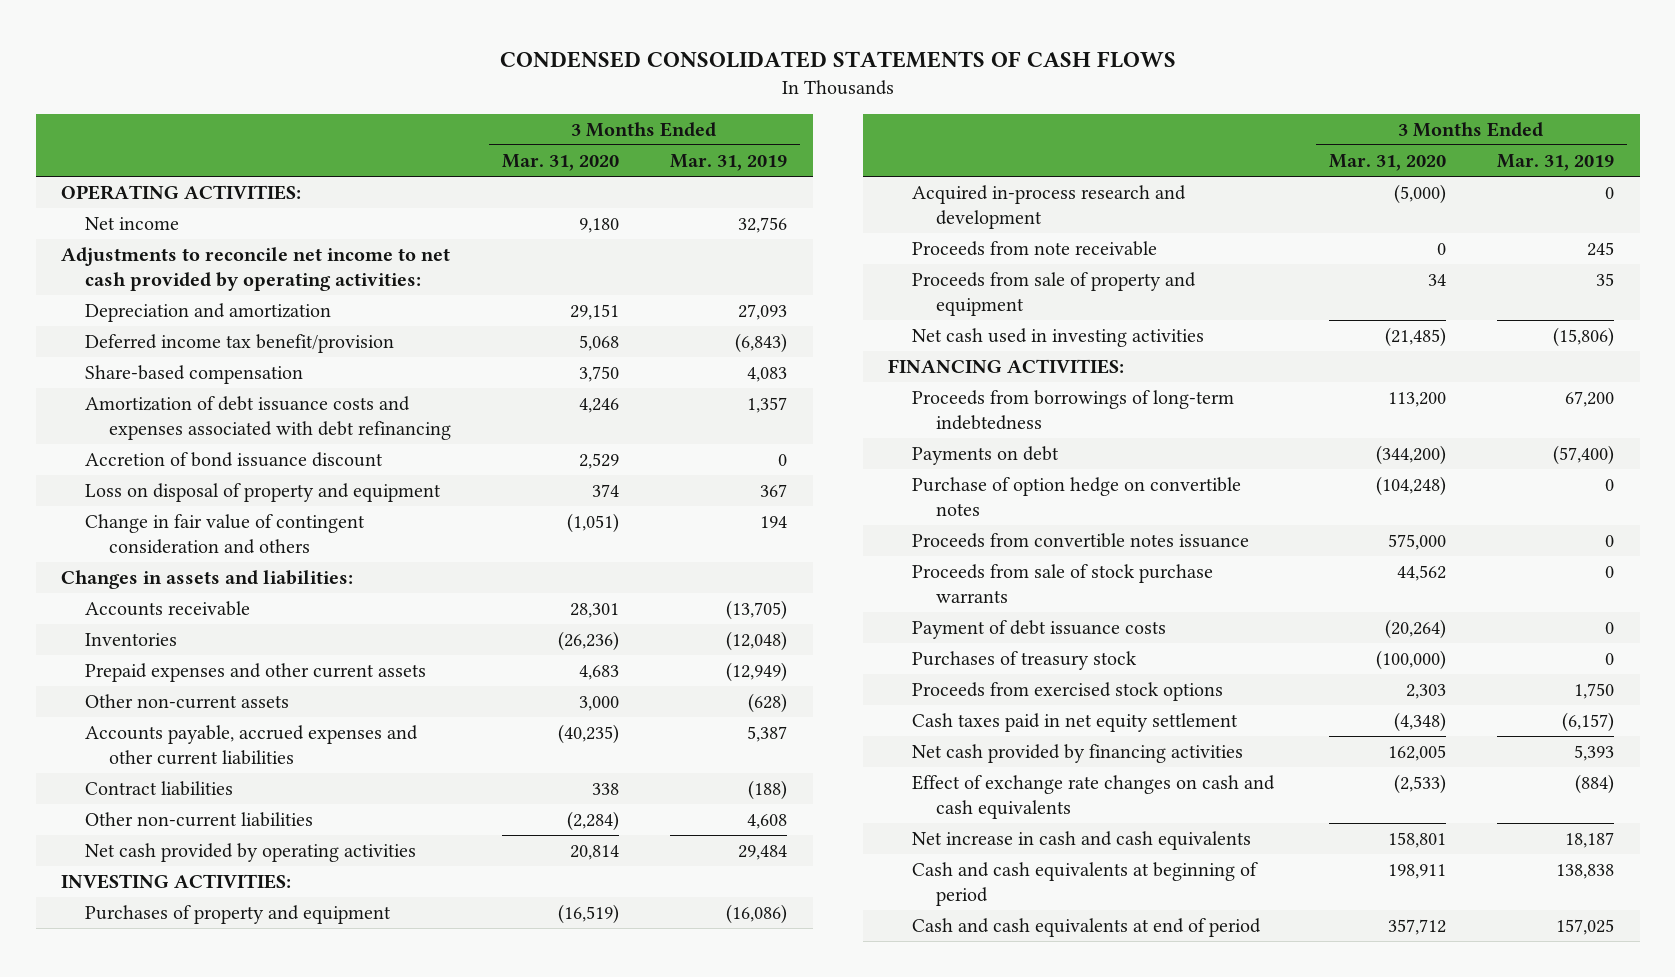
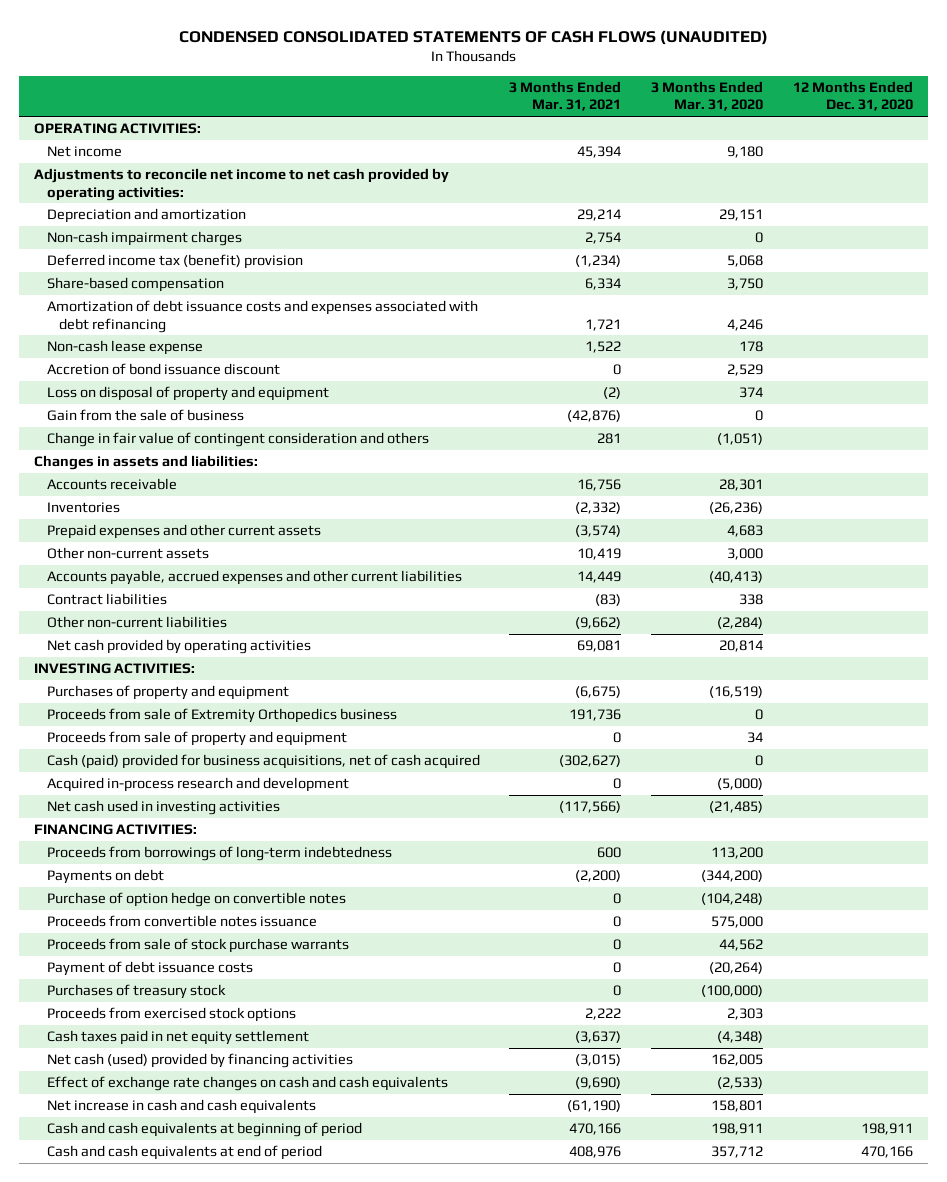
- CONDENSED CONSOLIDATED STATEMENTS OF CASH FLOWS
+ CONDENSED CONSOLIDATED STATEMENTS OF CASH FLOWS (UNAUDITED)
- | 3 Months Ended Mar. 31, 2020 | 3 Months Ended Mar. 31, 2019
+ | 3 Months Ended Mar. 31, 2021 | 3 Months Ended Mar. 31, 2020 | 12 Months Ended Dec. 31, 2020
- Deferred income tax benefit/provision | 5,068 | (6,843)
+ Non-cash impairment charges | 2,754 | 0 |
+ Deferred income tax (benefit) provision | (1,234) | 5,068 |
+ Non-cash lease expense | 1,522 | 178 |
+ Gain from the sale of business | (42,876) | 0 |
- Accounts payable, accrued expenses and other current liabilities | (40,235) | 5,387
+ Accounts payable, accrued expenses and other current liabilities | 14,449 | (40,413) |
- Proceeds from note receivable | 0 | 245
+ Proceeds from sale of Extremity Orthopedics business | 191,736 | 0 |
+ Cash (paid) provided for business acquisitions, net of cash acquired | (302,627) | 0 |
moved down: Acquired in-process research and development | 0 | (5,000) |
- Net cash provided by financing activities | 162,005 | 5,393
+ Net cash (used) provided by financing activities | (3,015) | 162,005 |

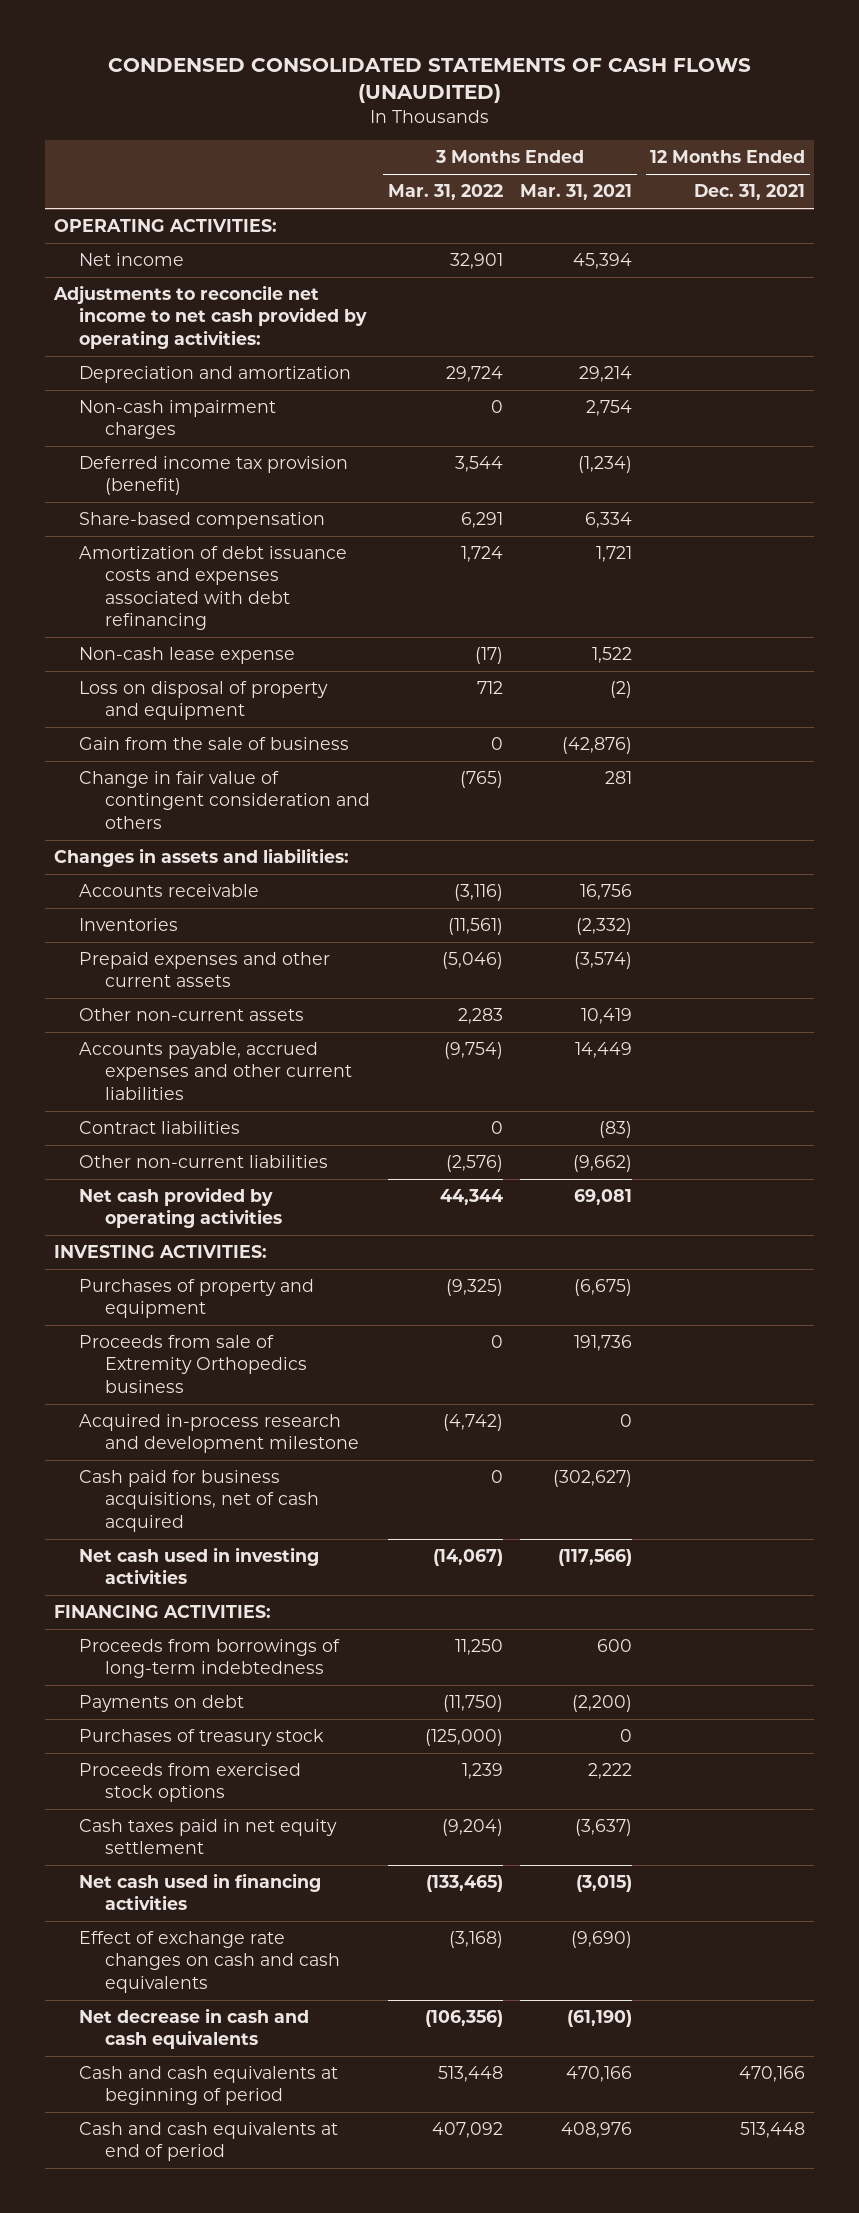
- | 3 Months Ended Mar. 31, 2021 | 3 Months Ended Mar. 31, 2020 | 12 Months Ended Dec. 31, 2020
+ | 3 Months Ended Mar. 31, 2022 | 3 Months Ended Mar. 31, 2021 | 12 Months Ended Dec. 31, 2021
- Deferred income tax (benefit) provision | (1,234) | 5,068 |
+ Deferred income tax provision (benefit) | 3,544 | (1,234) |
- Accretion of bond issuance discount | 0 | 2,529 |
- Proceeds from sale of property and equipment | 0 | 34 |
- Cash (paid) provided for business acquisitions, net of cash acquired | (302,627) | 0 |
- Acquired in-process research and development | 0 | (5,000) |
+ Acquired in-process research and development milestone | (4,742) | 0 |
+ Cash paid for business acquisitions, net of cash acquired | 0 | (302,627) |
- Purchase of option hedge on convertible notes | 0 | (104,248) |
- Proceeds from convertible notes issuance | 0 | 575,000 |
- Proceeds from sale of stock purchase warrants | 0 | 44,562 |
- Payment of debt issuance costs | 0 | (20,264) |
- Net cash (used) provided by financing activities | (3,015) | 162,005 |
+ Net cash used in financing activities | (133,465) | (3,015) |
- Net increase in cash and cash equivalents | (61,190) | 158,801 |
+ Net decrease in cash and cash equivalents | (106,356) | (61,190) |

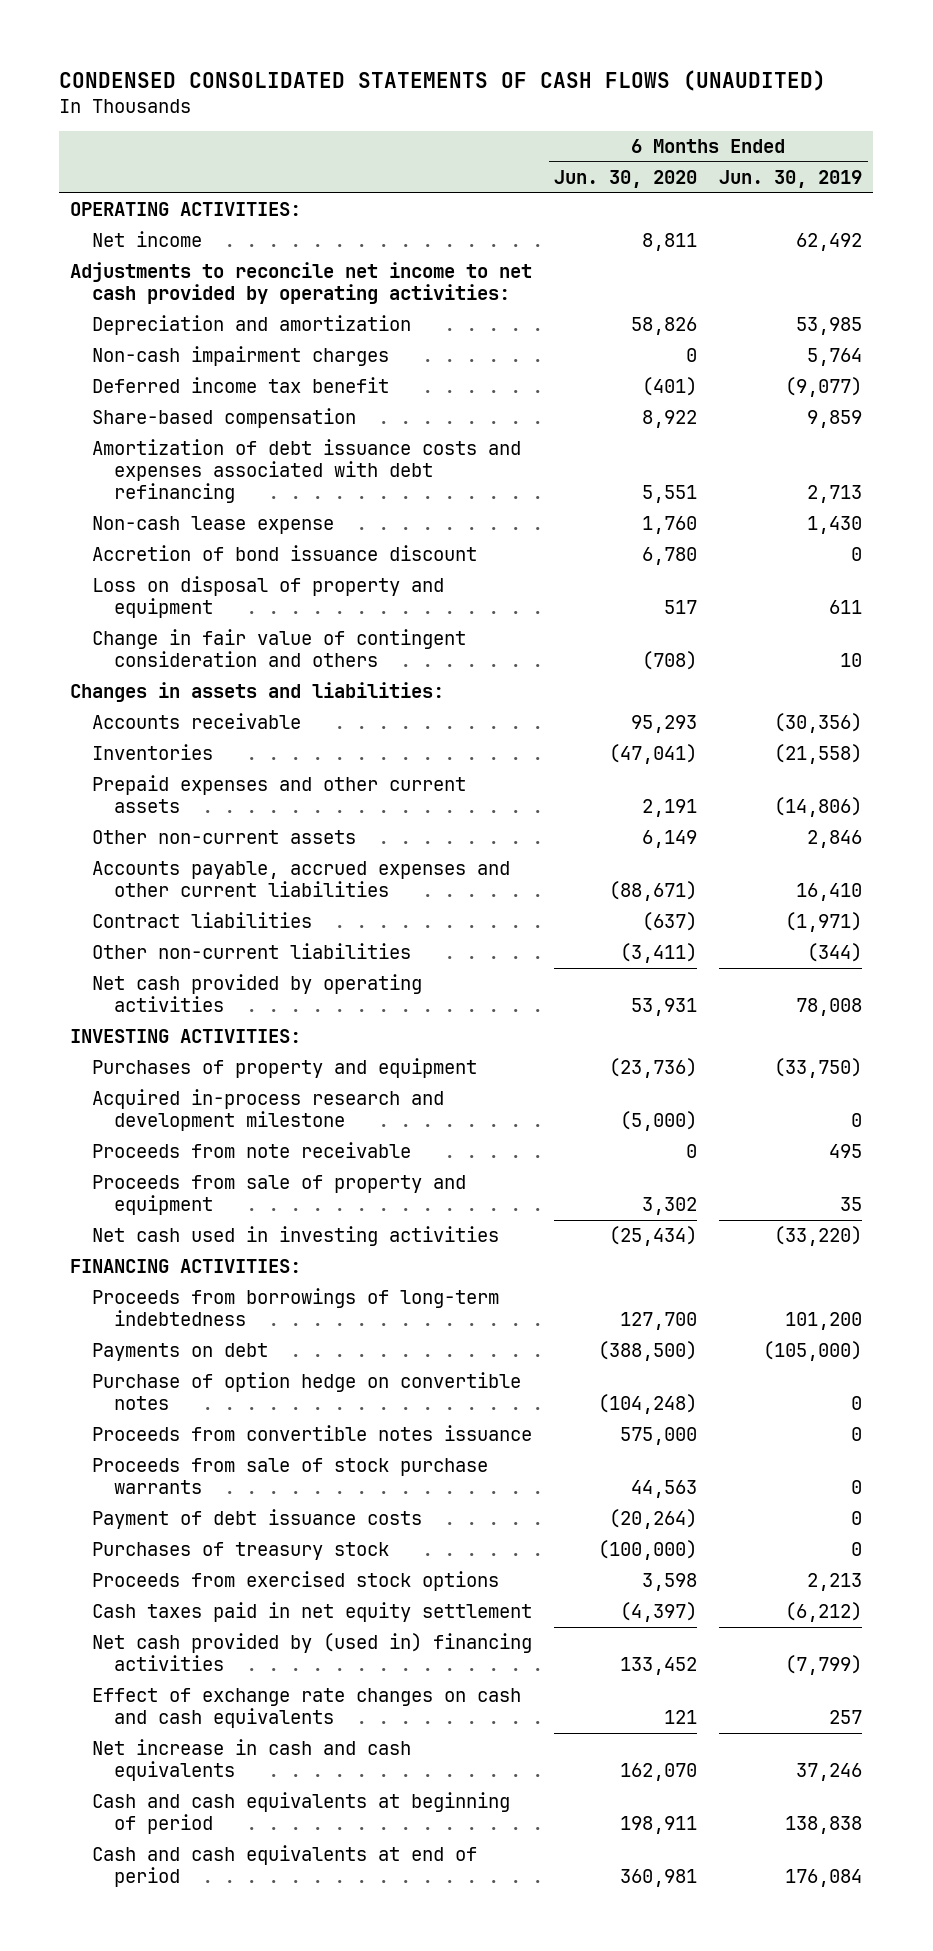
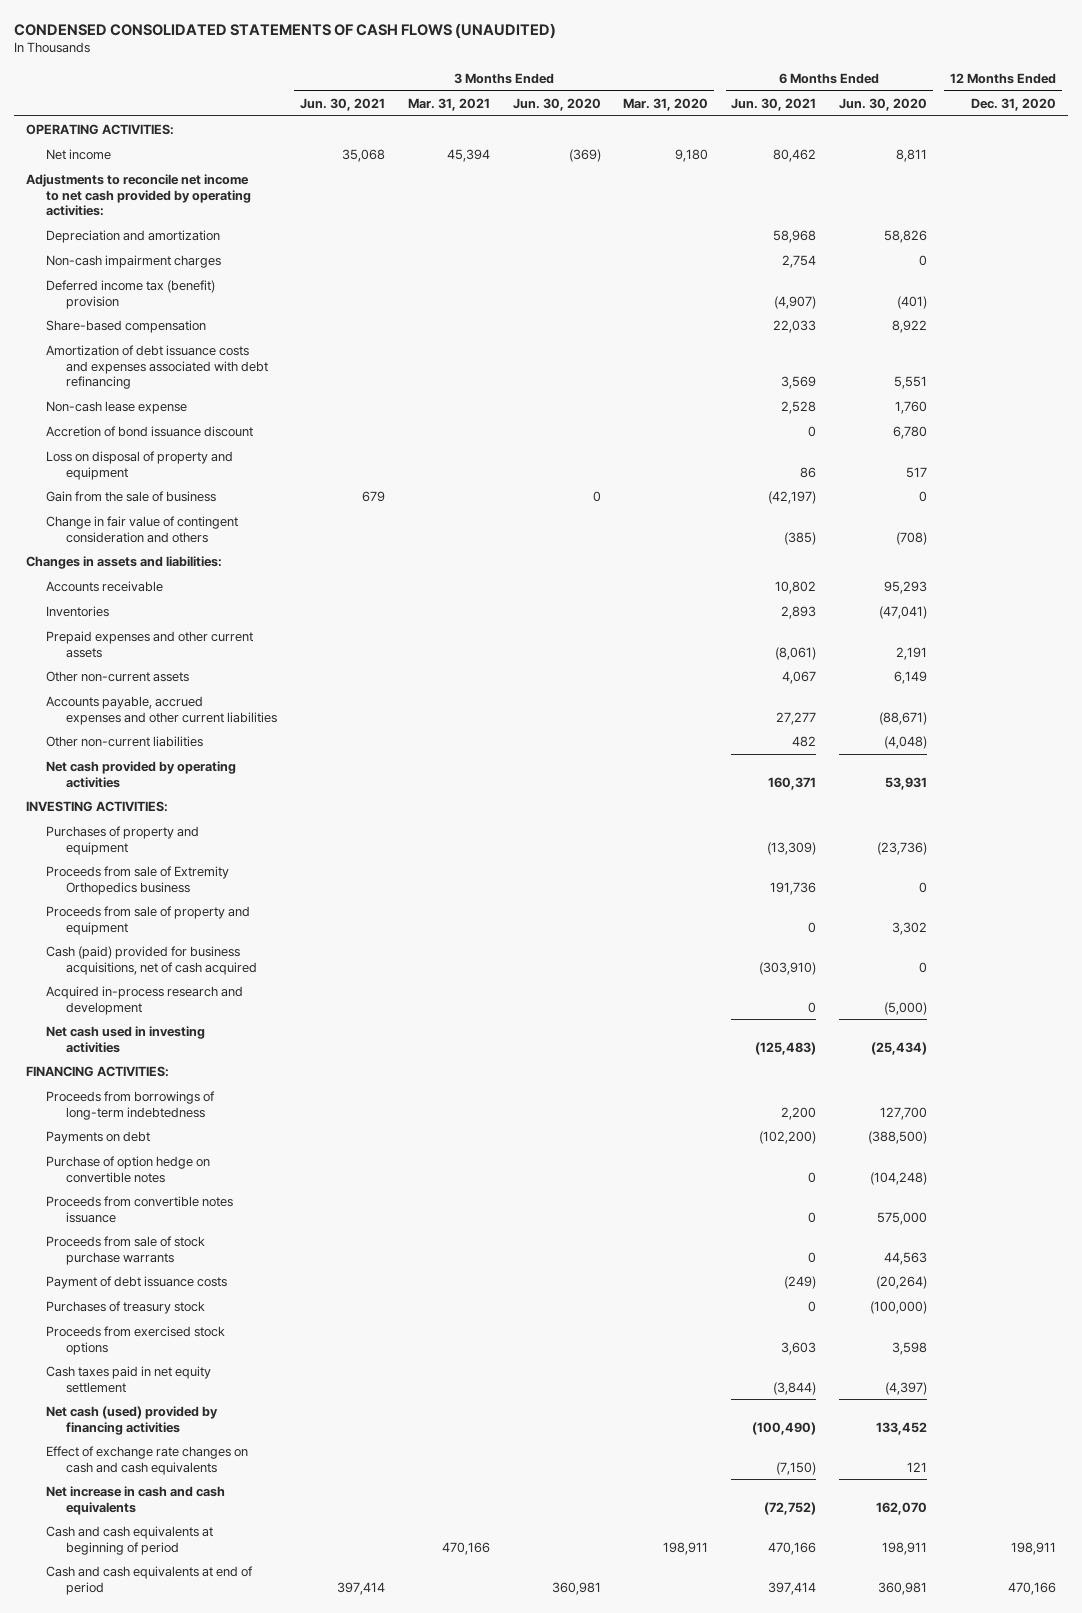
- | 6 Months Ended Jun. 30, 2020 | 6 Months Ended Jun. 30, 2019
+ | 3 Months Ended Jun. 30, 2021 | 3 Months Ended Mar. 31, 2021 | 3 Months Ended Jun. 30, 2020 | 3 Months Ended Mar. 31, 2020 | 6 Months Ended Jun. 30, 2021 | 6 Months Ended Jun. 30, 2020 | 12 Months Ended Dec. 31, 2020
- Deferred income tax benefit | (401) | (9,077)
+ Deferred income tax (benefit) provision | | | | | (4,907) | (401) |
+ Gain from the sale of business | 679 | | 0 | | (42,197) | 0 |
- Contract liabilities | (637) | (1,971)
- Other non-current liabilities | (3,411) | (344)
+ Other non-current liabilities | | | | | 482 | (4,048) |
- Acquired in-process research and development milestone | (5,000) | 0
- Proceeds from note receivable | 0 | 495
+ Proceeds from sale of Extremity Orthopedics business | | | | | 191,736 | 0 |
+ Cash (paid) provided for business acquisitions, net of cash acquired | | | | | (303,910) | 0 |
+ Acquired in-process research and development | | | | | 0 | (5,000) |
- Net cash provided by (used in) financing activities | 133,452 | (7,799)
+ Net cash (used) provided by financing activities | | | | | (100,490) | 133,452 |

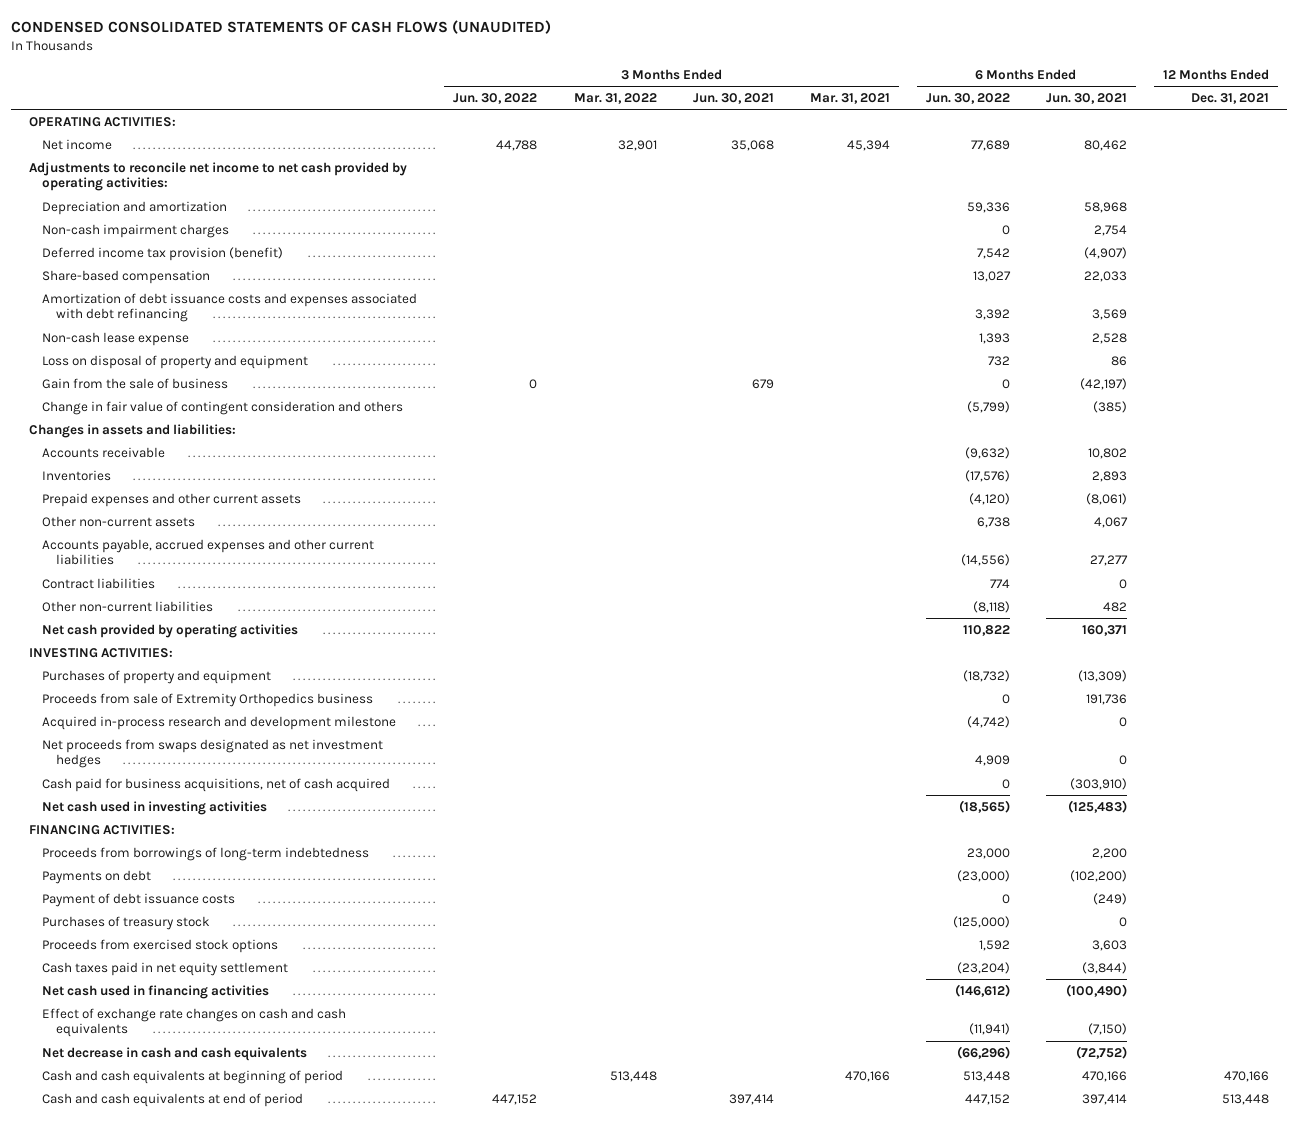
- | 3 Months Ended Jun. 30, 2021 | 3 Months Ended Mar. 31, 2021 | 3 Months Ended Jun. 30, 2020 | 3 Months Ended Mar. 31, 2020 | 6 Months Ended Jun. 30, 2021 | 6 Months Ended Jun. 30, 2020 | 12 Months Ended Dec. 31, 2020
+ | 3 Months Ended Jun. 30, 2022 | 3 Months Ended Mar. 31, 2022 | 3 Months Ended Jun. 30, 2021 | 3 Months Ended Mar. 31, 2021 | 6 Months Ended Jun. 30, 2022 | 6 Months Ended Jun. 30, 2021 | 12 Months Ended Dec. 31, 2021
- Deferred income tax (benefit) provision | | | | | (4,907) | (401) |
+ Deferred income tax provision (benefit) | | | | | 7,542 | (4,907) |
- Accretion of bond issuance discount | | | | | 0 | 6,780 |
+ Contract liabilities | | | | | 774 | 0 |
- Proceeds from sale of property and equipment | | | | | 0 | 3,302 |
- Cash (paid) provided for business acquisitions, net of cash acquired | | | | | (303,910) | 0 |
- Acquired in-process research and development | | | | | 0 | (5,000) |
+ Acquired in-process research and development milestone | | | | | (4,742) | 0 |
+ Net proceeds from swaps designated as net investment hedges | | | | | 4,909 | 0 |
+ Cash paid for business acquisitions, net of cash acquired | | | | | 0 | (303,910) |
- Purchase of option hedge on convertible notes | | | | | 0 | (104,248) |
- Proceeds from convertible notes issuance | | | | | 0 | 575,000 |
- Proceeds from sale of stock purchase warrants | | | | | 0 | 44,563 |
- Net cash (used) provided by financing activities | | | | | (100,490) | 133,452 |
+ Net cash used in financing activities | | | | | (146,612) | (100,490) |
- Net increase in cash and cash equivalents | | | | | (72,752) | 162,070 |
+ Net decrease in cash and cash equivalents | | | | | (66,296) | (72,752) |

